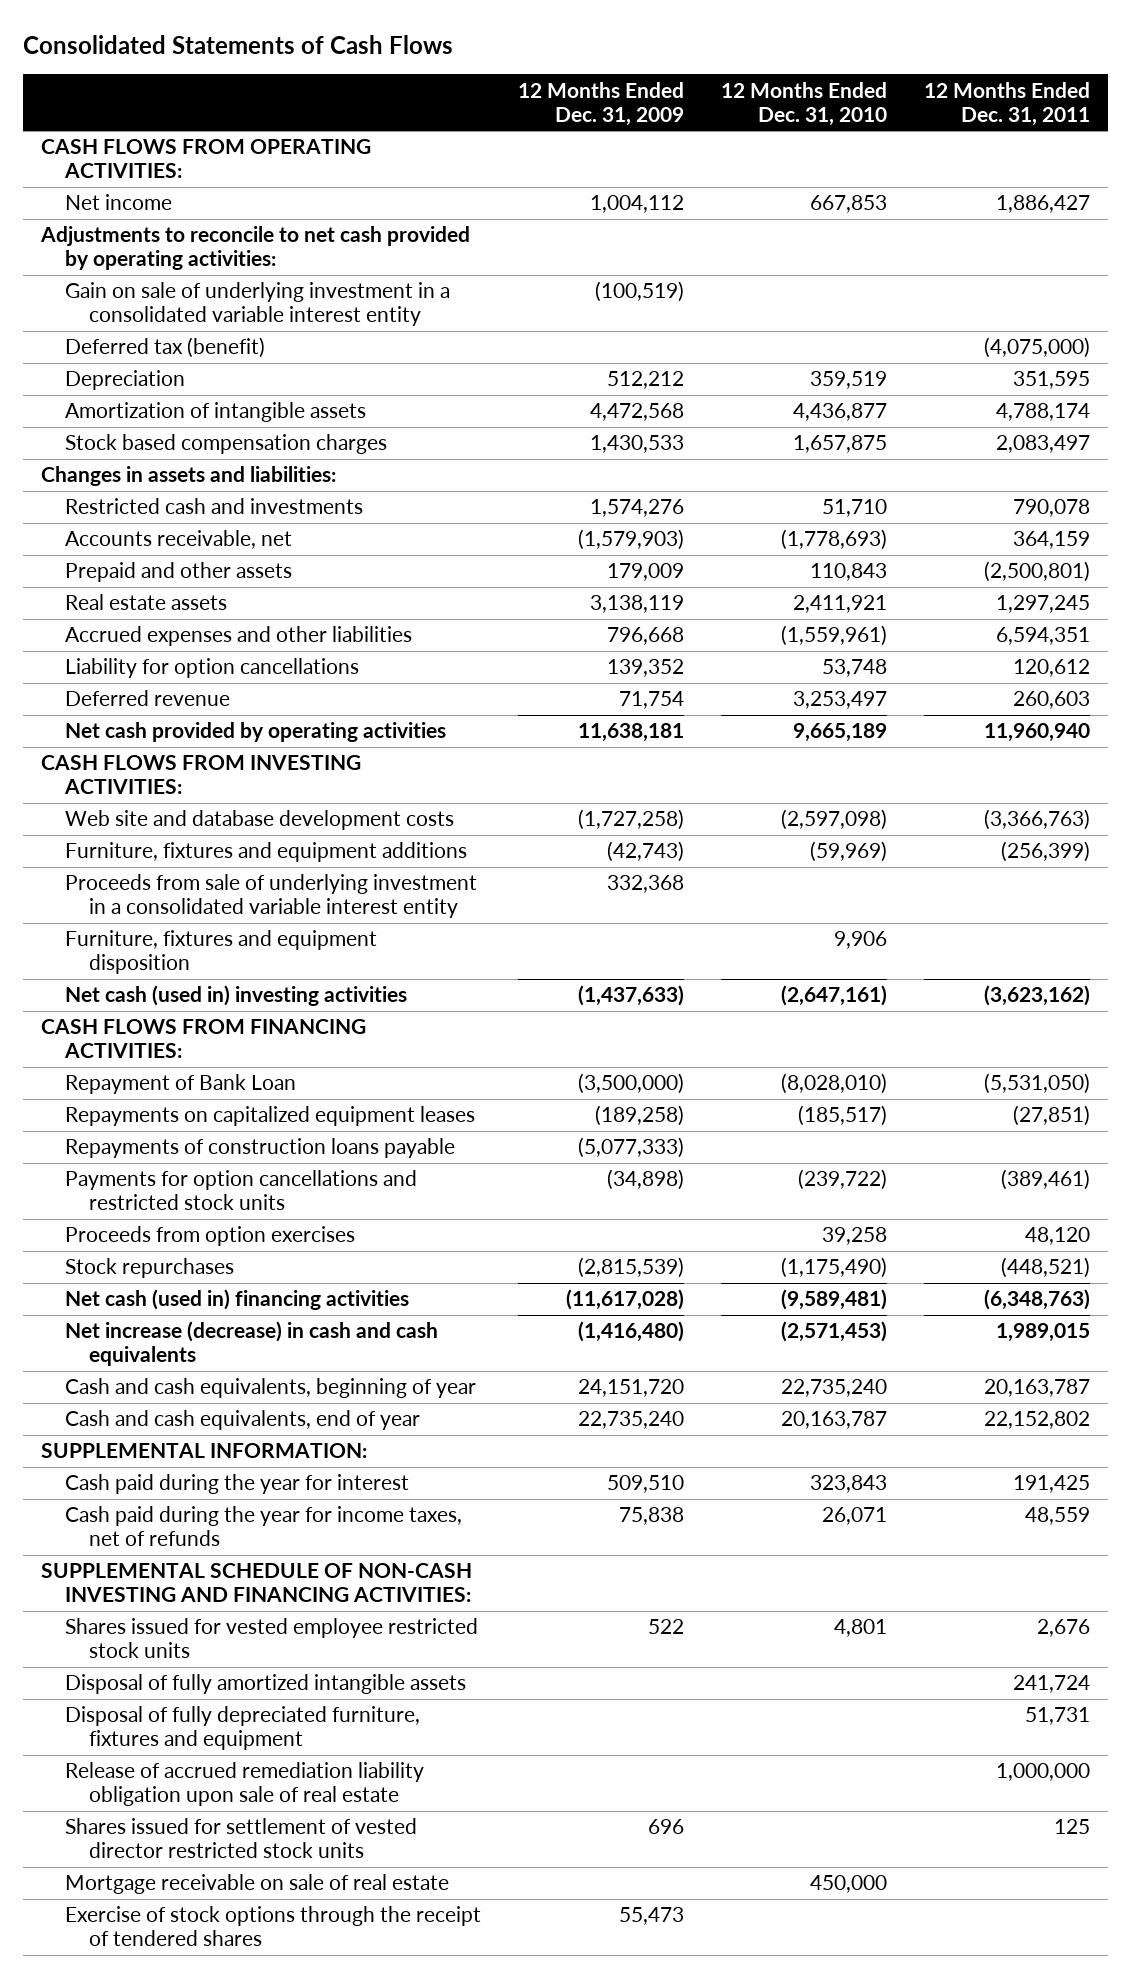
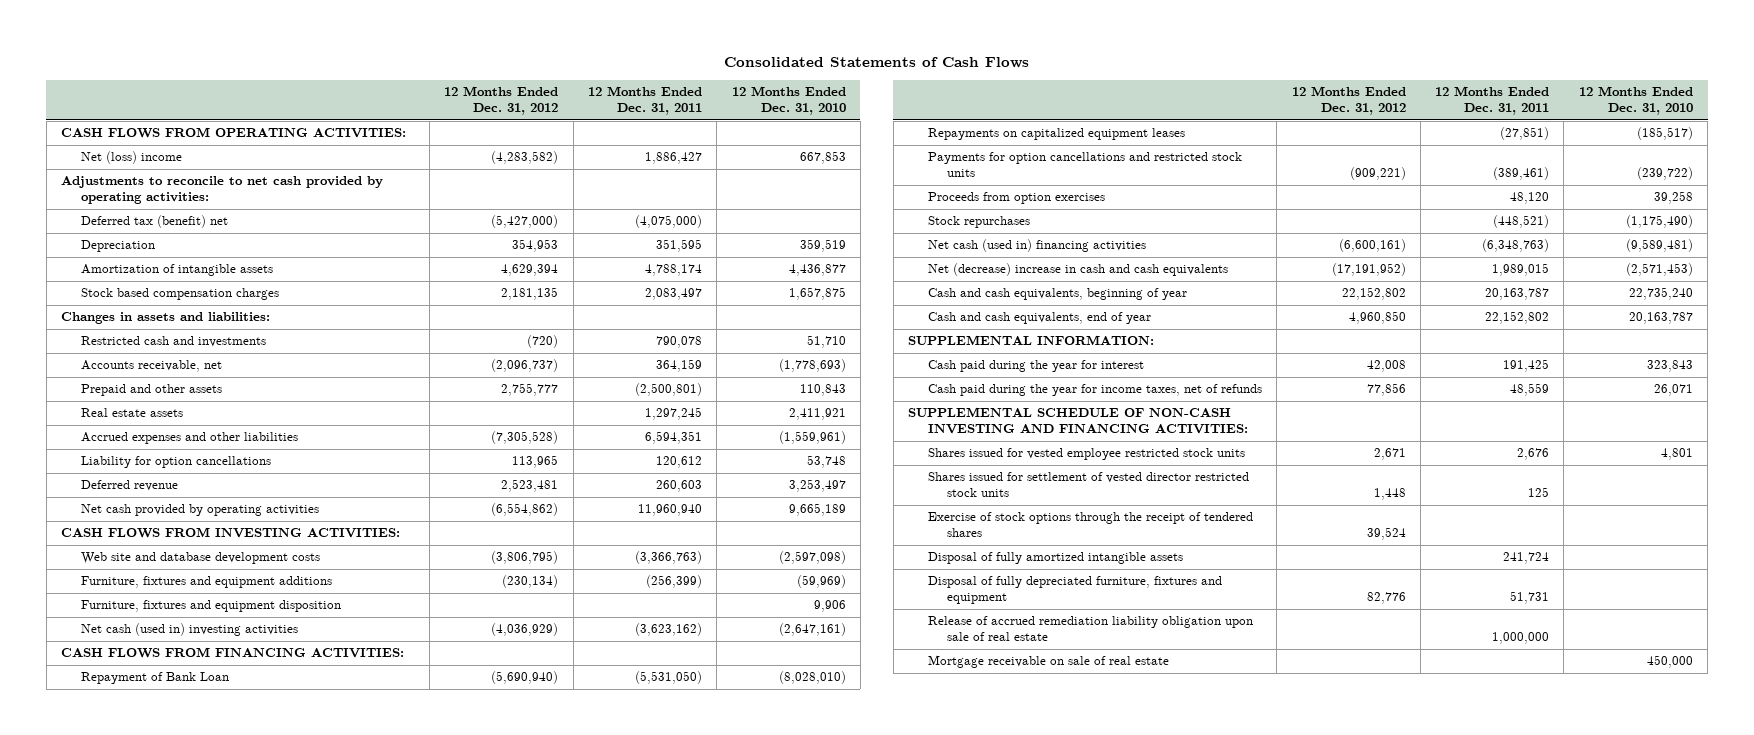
- | 12 Months Ended Dec. 31, 2009 | 12 Months Ended Dec. 31, 2010 | 12 Months Ended Dec. 31, 2011
+ | 12 Months Ended Dec. 31, 2012 | 12 Months Ended Dec. 31, 2011 | 12 Months Ended Dec. 31, 2010
- Net income | 1,004,112 | 667,853 | 1,886,427
+ Net (loss) income | (4,283,582) | 1,886,427 | 667,853
- Gain on sale of underlying investment in a consolidated variable interest entity | (100,519) | |
- Deferred tax (benefit) | | | (4,075,000)
+ Deferred tax (benefit) net | (5,427,000) | (4,075,000) |
- Proceeds from sale of underlying investment in a consolidated variable interest entity | 332,368 | |
- Repayments of construction loans payable | (5,077,333) | |
- Net increase (decrease) in cash and cash equivalents | (1,416,480) | (2,571,453) | 1,989,015
+ Net (decrease) increase in cash and cash equivalents | (17,191,952) | 1,989,015 | (2,571,453)
moved up: Shares issued for settlement of vested director restricted stock units | 1,448 | 125 |
moved up: Exercise of stock options through the receipt of tendered shares | 39,524 | |

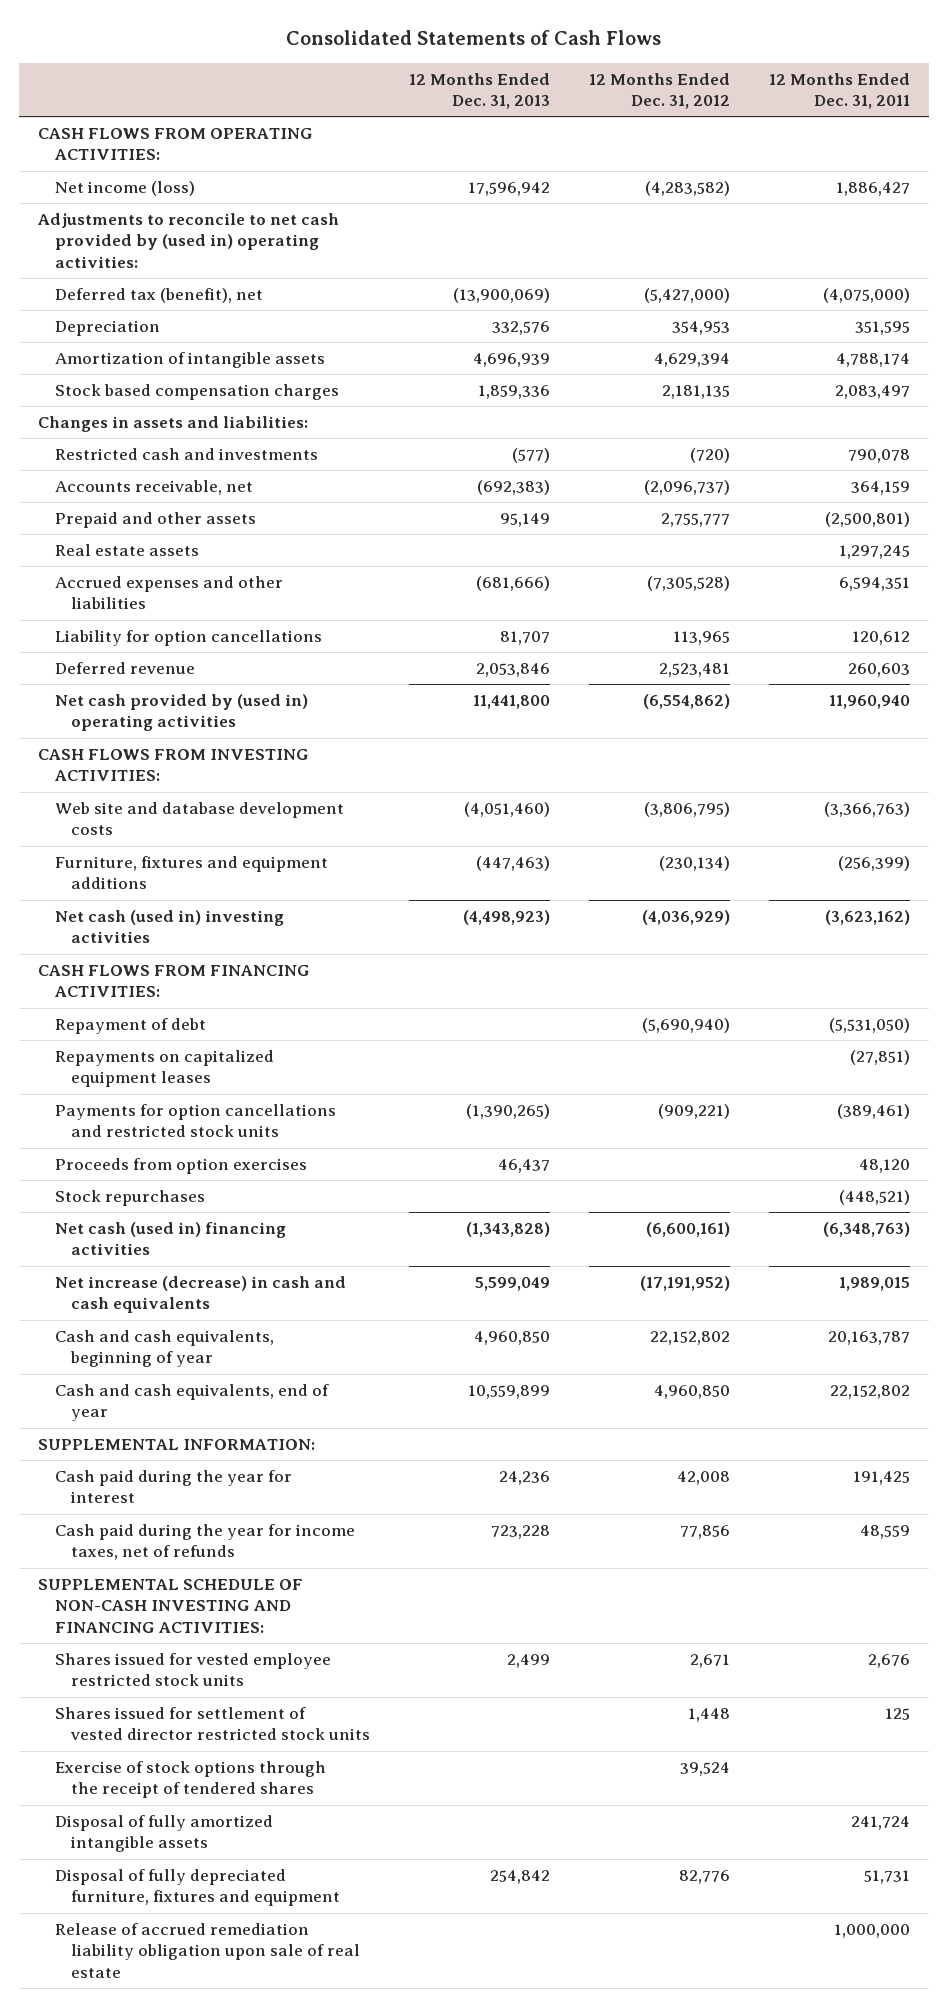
- | 12 Months Ended Dec. 31, 2012 | 12 Months Ended Dec. 31, 2011 | 12 Months Ended Dec. 31, 2010
+ | 12 Months Ended Dec. 31, 2013 | 12 Months Ended Dec. 31, 2012 | 12 Months Ended Dec. 31, 2011
- Net (loss) income | (4,283,582) | 1,886,427 | 667,853
- Adjustments to reconcile to net cash provided by operating activities:
- Deferred tax (benefit) net | (5,427,000) | (4,075,000) |
+ Net income (loss) | 17,596,942 | (4,283,582) | 1,886,427
+ Adjustments to reconcile to net cash provided by (used in) operating activities:
+ Deferred tax (benefit), net | (13,900,069) | (5,427,000) | (4,075,000)
- Net cash provided by operating activities | (6,554,862) | 11,960,940 | 9,665,189
+ Net cash provided by (used in) operating activities | 11,441,800 | (6,554,862) | 11,960,940
- Furniture, fixtures and equipment disposition | | | 9,906
- Repayment of Bank Loan | (5,690,940) | (5,531,050) | (8,028,010)
+ Repayment of debt | | (5,690,940) | (5,531,050)
- Net (decrease) increase in cash and cash equivalents | (17,191,952) | 1,989,015 | (2,571,453)
+ Net increase (decrease) in cash and cash equivalents | 5,599,049 | (17,191,952) | 1,989,015
- Mortgage receivable on sale of real estate | | | 450,000

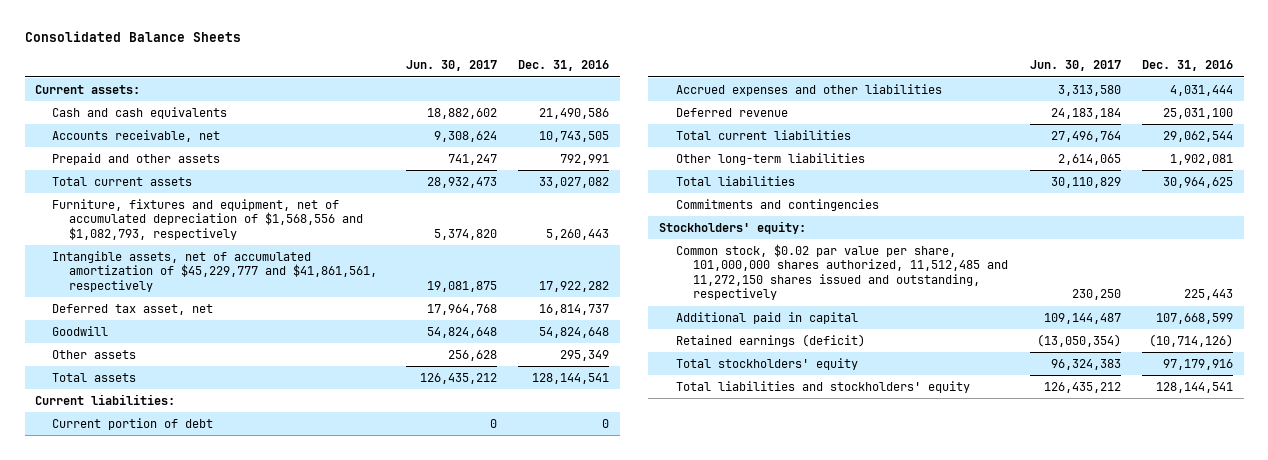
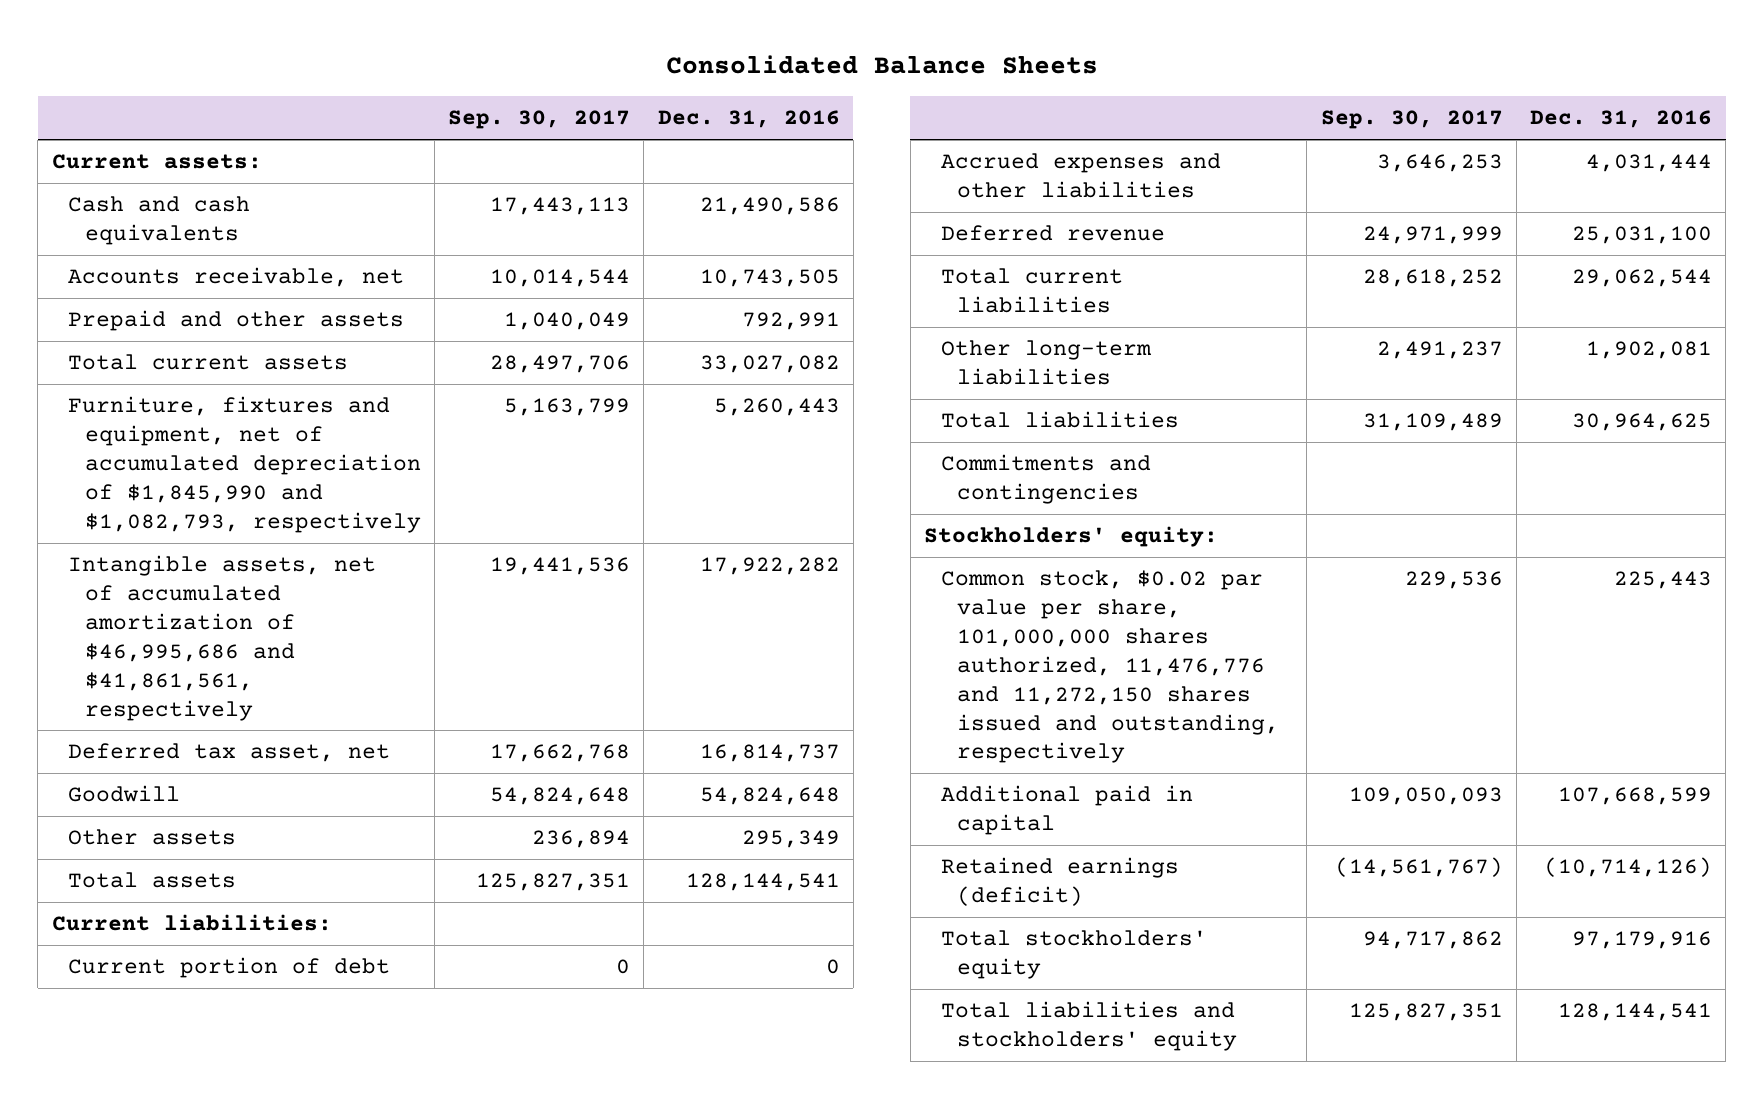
- | Jun. 30, 2017 | Dec. 31, 2016
+ | Sep. 30, 2017 | Dec. 31, 2016
- Furniture, fixtures and equipment, net of accumulated depreciation of $1,568,556 and $1,082,793, respectively | 5,374,820 | 5,260,443
- Intangible assets, net of accumulated amortization of $45,229,777 and $41,861,561, respectively | 19,081,875 | 17,922,282
+ Furniture, fixtures and equipment, net of accumulated depreciation of $1,845,990 and $1,082,793, respectively | 5,163,799 | 5,260,443
+ Intangible assets, net of accumulated amortization of $46,995,686 and $41,861,561, respectively | 19,441,536 | 17,922,282
- Common stock, $0.02 par value per share, 101,000,000 shares authorized, 11,512,485 and 11,272,150 shares issued and outstanding, respectively | 230,250 | 225,443
+ Common stock, $0.02 par value per share, 101,000,000 shares authorized, 11,476,776 and 11,272,150 shares issued and outstanding, respectively | 229,536 | 225,443

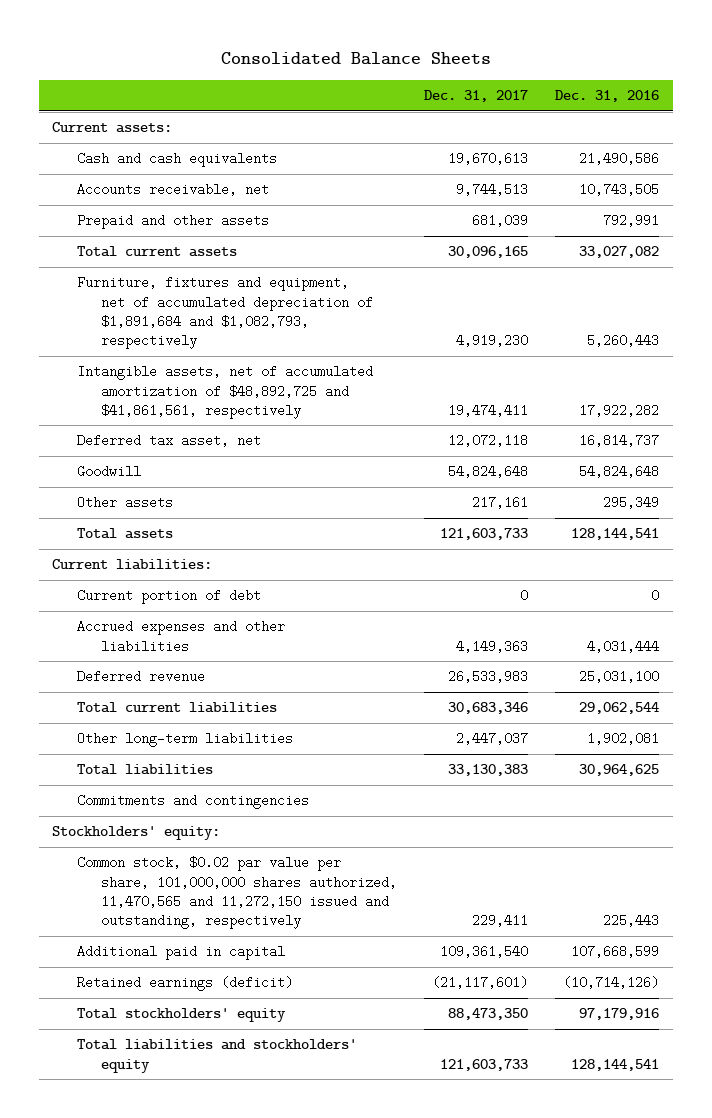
- | Sep. 30, 2017 | Dec. 31, 2016
+ | Dec. 31, 2017 | Dec. 31, 2016
- Furniture, fixtures and equipment, net of accumulated depreciation of $1,845,990 and $1,082,793, respectively | 5,163,799 | 5,260,443
- Intangible assets, net of accumulated amortization of $46,995,686 and $41,861,561, respectively | 19,441,536 | 17,922,282
+ Furniture, fixtures and equipment, net of accumulated depreciation of $1,891,684 and $1,082,793, respectively | 4,919,230 | 5,260,443
+ Intangible assets, net of accumulated amortization of $48,892,725 and $41,861,561, respectively | 19,474,411 | 17,922,282
- Common stock, $0.02 par value per share, 101,000,000 shares authorized, 11,476,776 and 11,272,150 shares issued and outstanding, respectively | 229,536 | 225,443
+ Common stock, $0.02 par value per share, 101,000,000 shares authorized, 11,470,565 and 11,272,150 issued and outstanding, respectively | 229,411 | 225,443

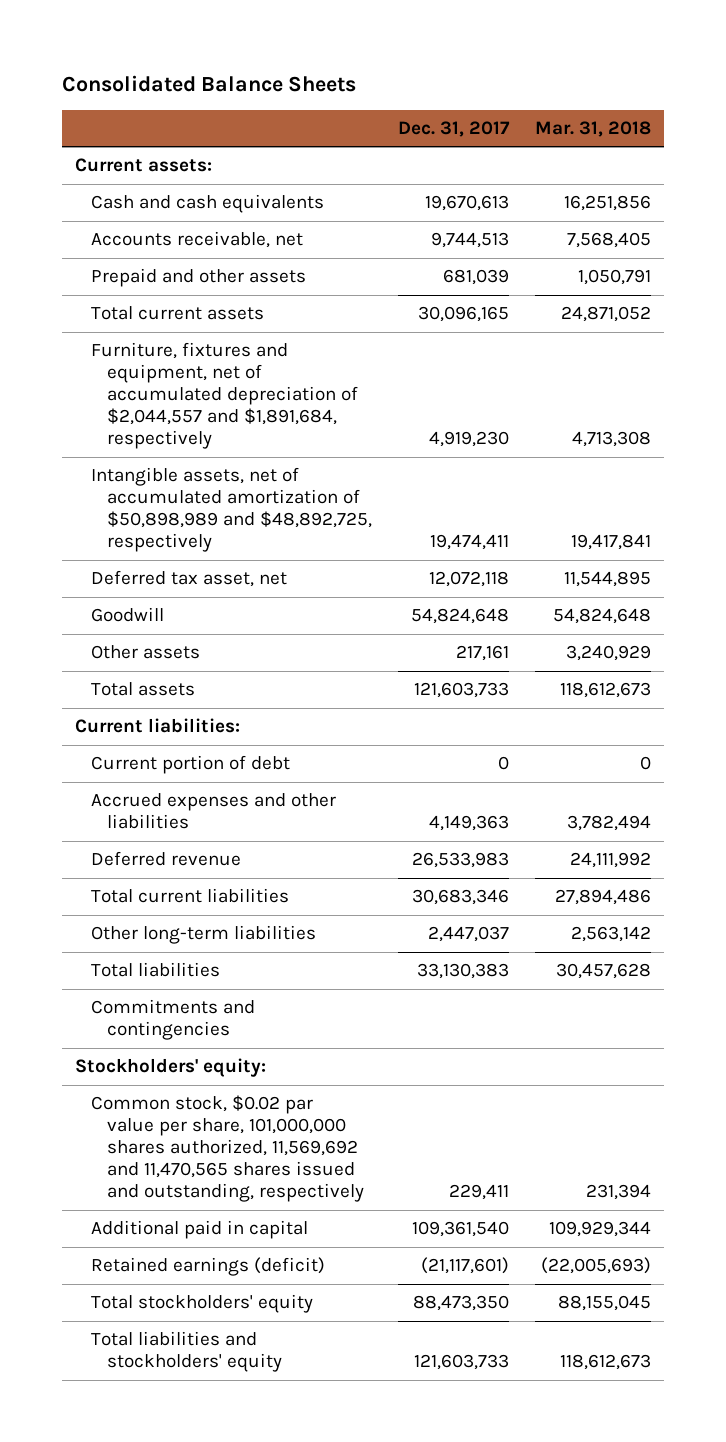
- | Dec. 31, 2017 | Dec. 31, 2016
+ | Dec. 31, 2017 | Mar. 31, 2018
- Furniture, fixtures and equipment, net of accumulated depreciation of $1,891,684 and $1,082,793, respectively | 4,919,230 | 5,260,443
- Intangible assets, net of accumulated amortization of $48,892,725 and $41,861,561, respectively | 19,474,411 | 17,922,282
+ Furniture, fixtures and equipment, net of accumulated depreciation of $2,044,557 and $1,891,684, respectively | 4,919,230 | 4,713,308
+ Intangible assets, net of accumulated amortization of $50,898,989 and $48,892,725, respectively | 19,474,411 | 19,417,841
- Common stock, $0.02 par value per share, 101,000,000 shares authorized, 11,470,565 and 11,272,150 issued and outstanding, respectively | 229,411 | 225,443
+ Common stock, $0.02 par value per share, 101,000,000 shares authorized, 11,569,692 and 11,470,565 shares issued and outstanding, respectively | 229,411 | 231,394

